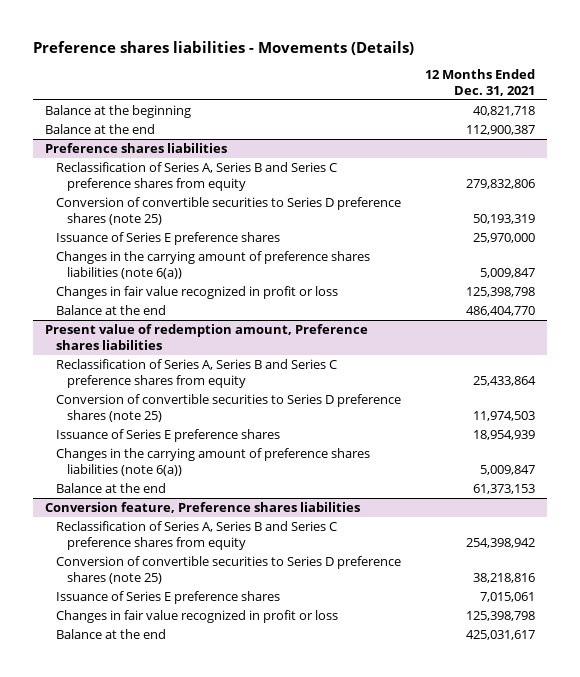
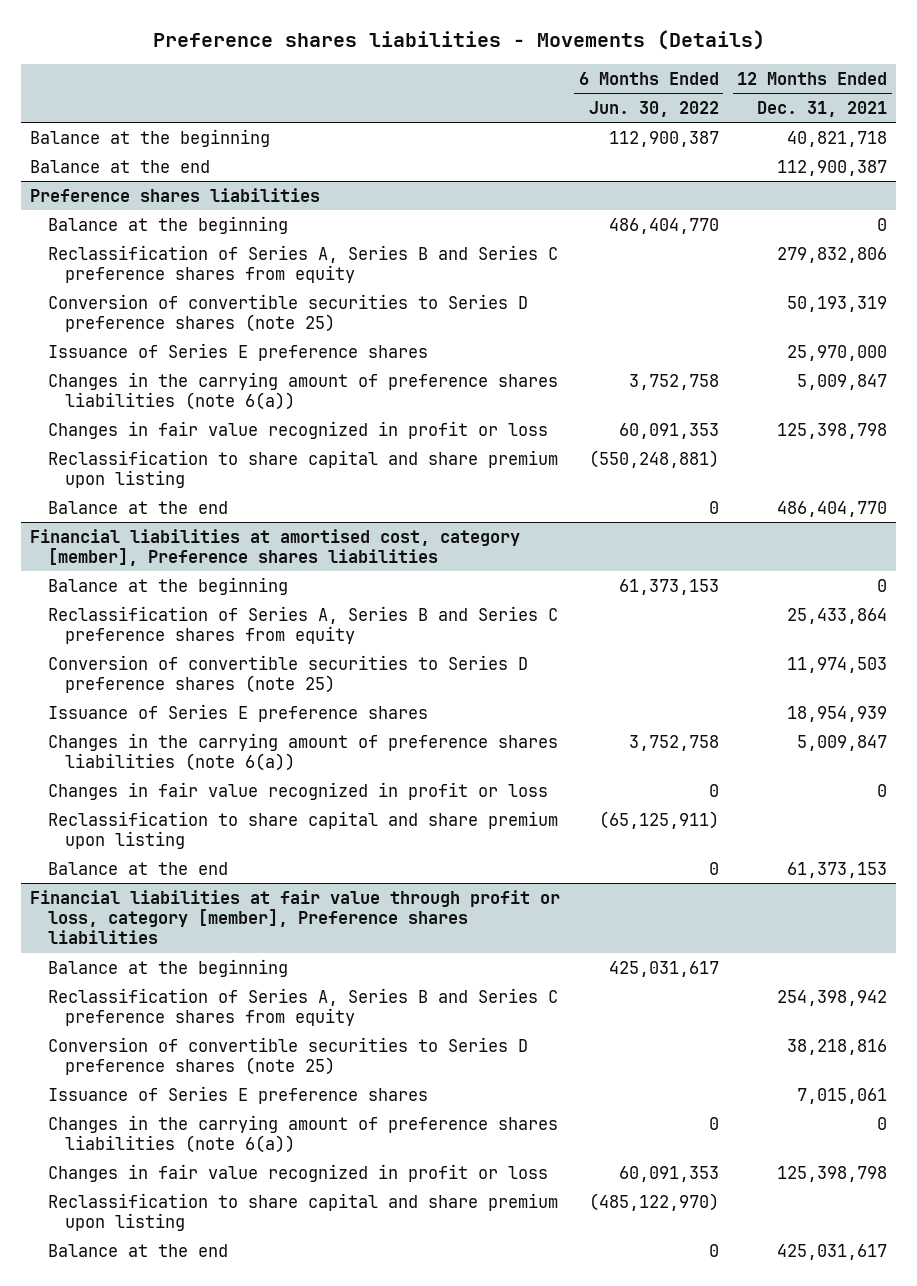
- | 12 Months Ended Dec. 31, 2021
+ | 6 Months Ended Jun. 30, 2022 | 12 Months Ended Dec. 31, 2021
@ Preference shares liabilities
+ Balance at the beginning | 486,404,770 | 0
+ Reclassification to share capital and share premium upon listing | (550,248,881) |
- Present value of redemption amount, Preference shares liabilities
+ Financial liabilities at amortised cost, category [member], Preference shares liabilities
+ Balance at the beginning | 61,373,153 | 0
+ Changes in fair value recognized in profit or loss | 0 | 0
+ Reclassification to share capital and share premium upon listing | (65,125,911) |
- Conversion feature, Preference shares liabilities
+ Financial liabilities at fair value through profit or loss, category [member], Preference shares liabilities
+ Balance at the beginning | 425,031,617 |
+ Changes in the carrying amount of preference shares liabilities (note 6(a)) | 0 | 0
+ Reclassification to share capital and share premium upon listing | (485,122,970) |

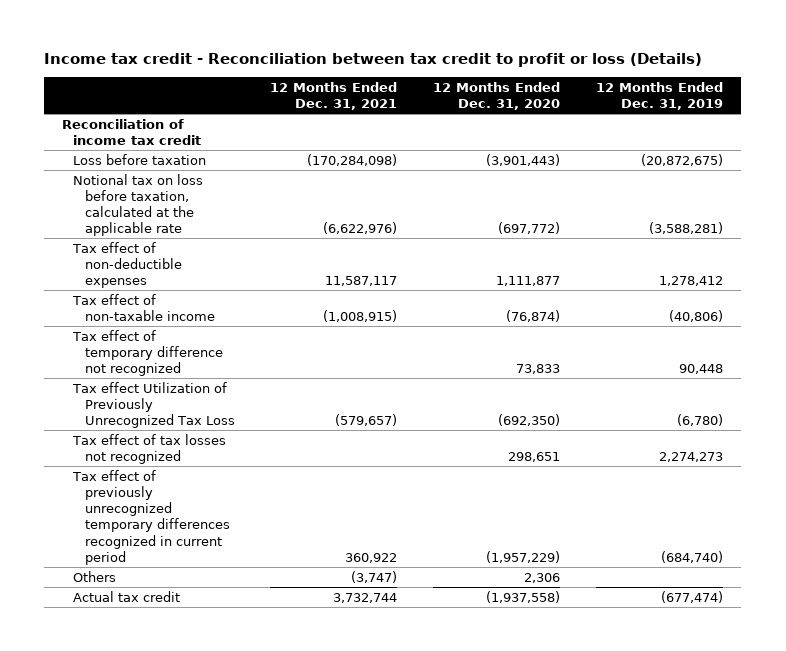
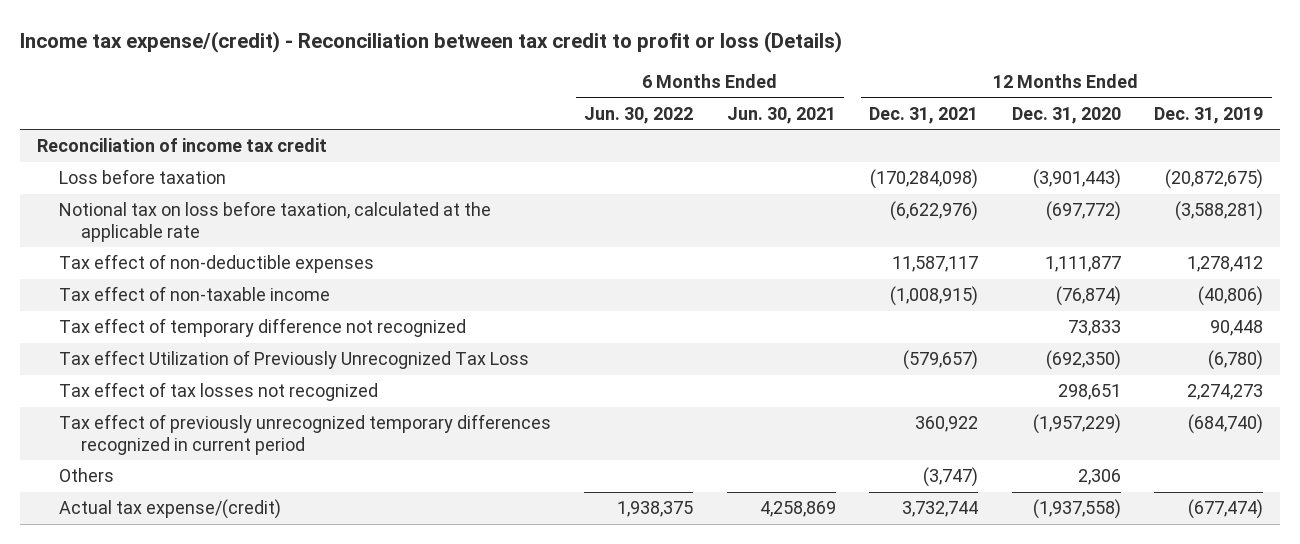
- Income tax credit - Reconciliation between tax credit to profit or loss (Details)
+ Income tax expense/(credit) - Reconciliation between tax credit to profit or loss (Details)
- | 12 Months Ended Dec. 31, 2021 | 12 Months Ended Dec. 31, 2020 | 12 Months Ended Dec. 31, 2019
+ | 6 Months Ended Jun. 30, 2022 | 6 Months Ended Jun. 30, 2021 | 12 Months Ended Dec. 31, 2021 | 12 Months Ended Dec. 31, 2020 | 12 Months Ended Dec. 31, 2019
- Actual tax credit | 3,732,744 | (1,937,558) | (677,474)
+ Actual tax expense/(credit) | 1,938,375 | 4,258,869 | 3,732,744 | (1,937,558) | (677,474)

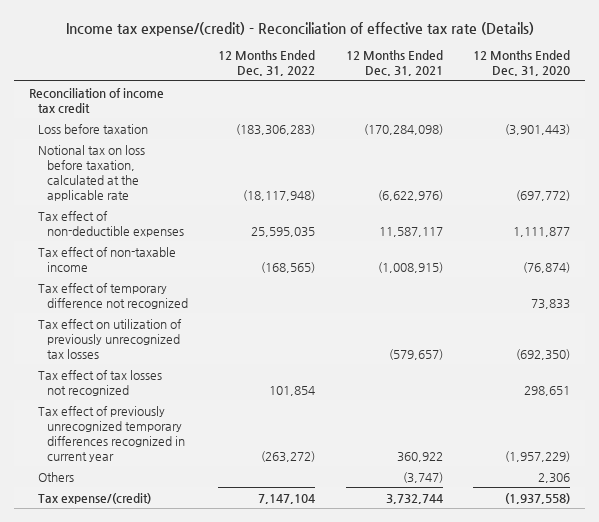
- Income tax expense/(credit) - Reconciliation between tax credit to profit or loss (Details)
+ Income tax expense/(credit) - Reconciliation of effective tax rate (Details)
- | 6 Months Ended Jun. 30, 2022 | 6 Months Ended Jun. 30, 2021 | 12 Months Ended Dec. 31, 2021 | 12 Months Ended Dec. 31, 2020 | 12 Months Ended Dec. 31, 2019
+ | 12 Months Ended Dec. 31, 2022 | 12 Months Ended Dec. 31, 2021 | 12 Months Ended Dec. 31, 2020
- Tax effect Utilization of Previously Unrecognized Tax Loss | | | (579,657) | (692,350) | (6,780)
+ Tax effect on utilization of previously unrecognized tax losses | | (579,657) | (692,350)
- Tax effect of previously unrecognized temporary differences recognized in current period | | | 360,922 | (1,957,229) | (684,740)
+ Tax effect of previously unrecognized temporary differences recognized in current year | (263,272) | 360,922 | (1,957,229)
- Actual tax expense/(credit) | 1,938,375 | 4,258,869 | 3,732,744 | (1,937,558) | (677,474)
+ Tax expense/(credit) | 7,147,104 | 3,732,744 | (1,937,558)

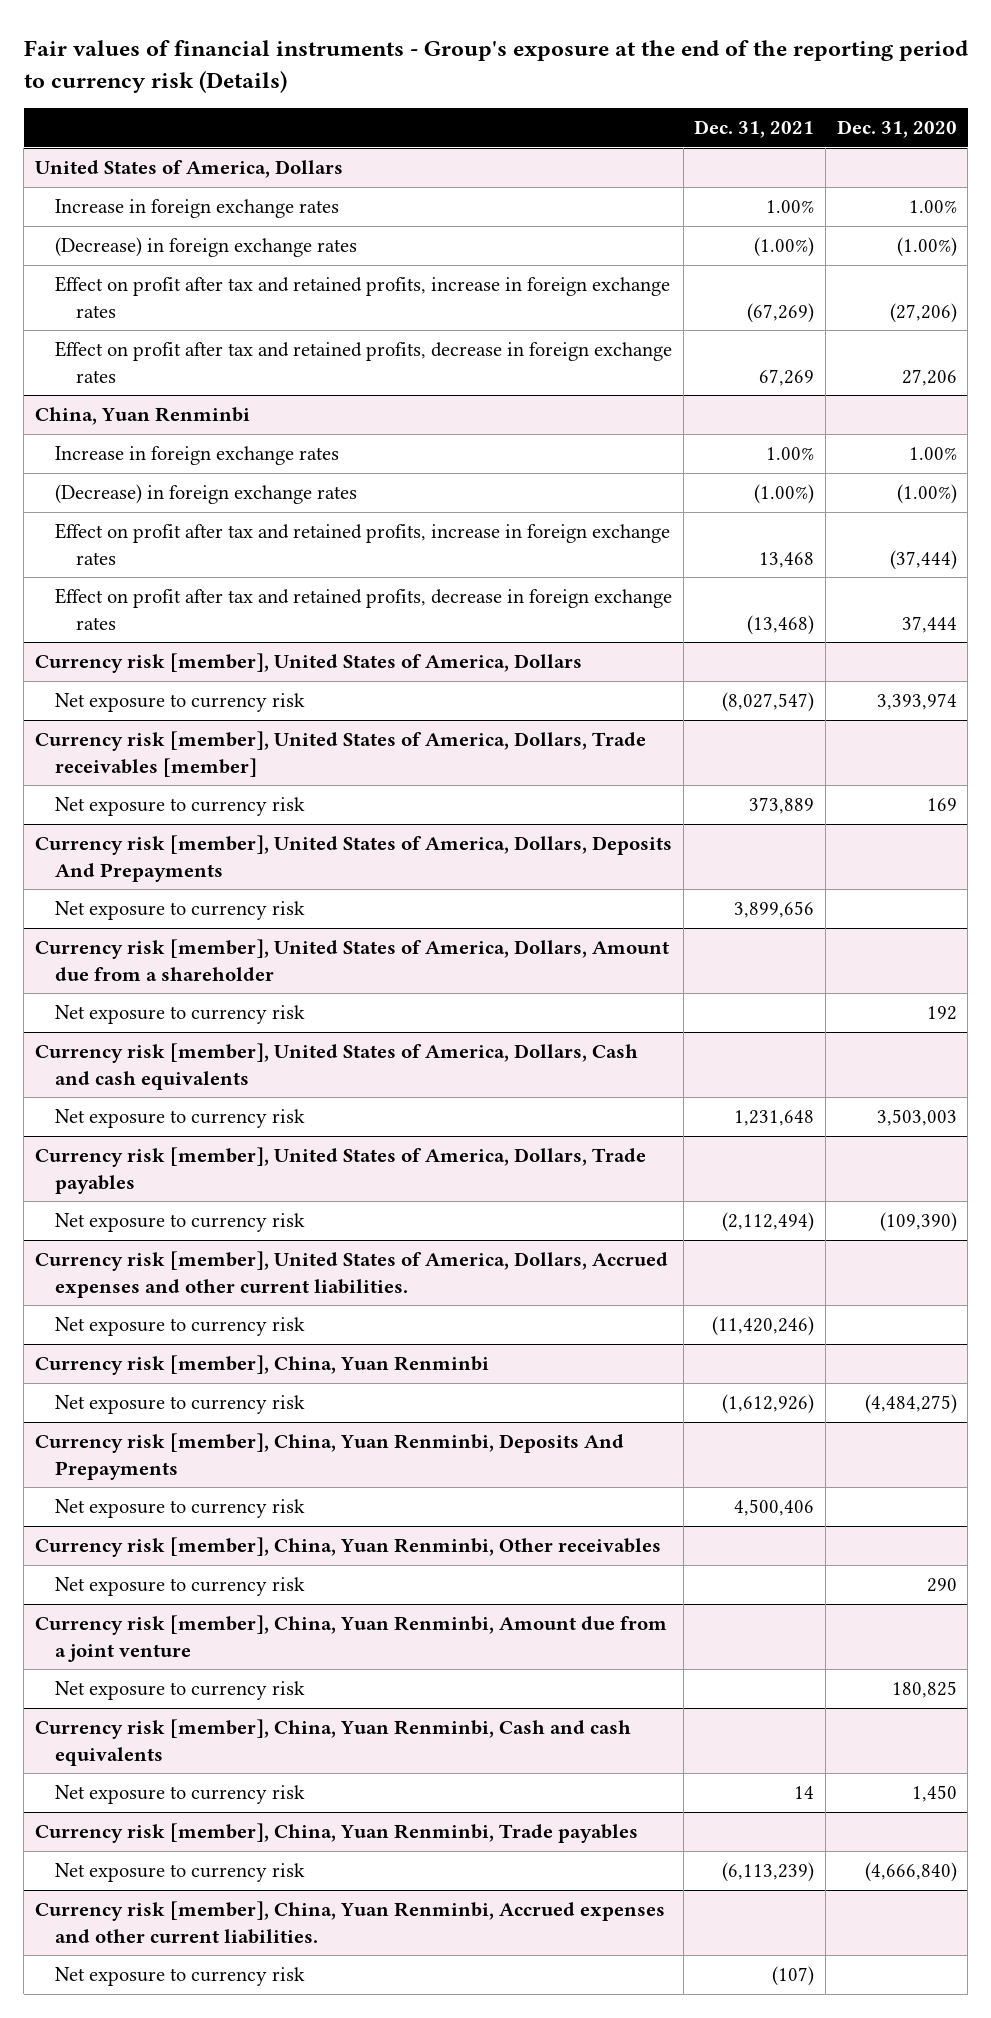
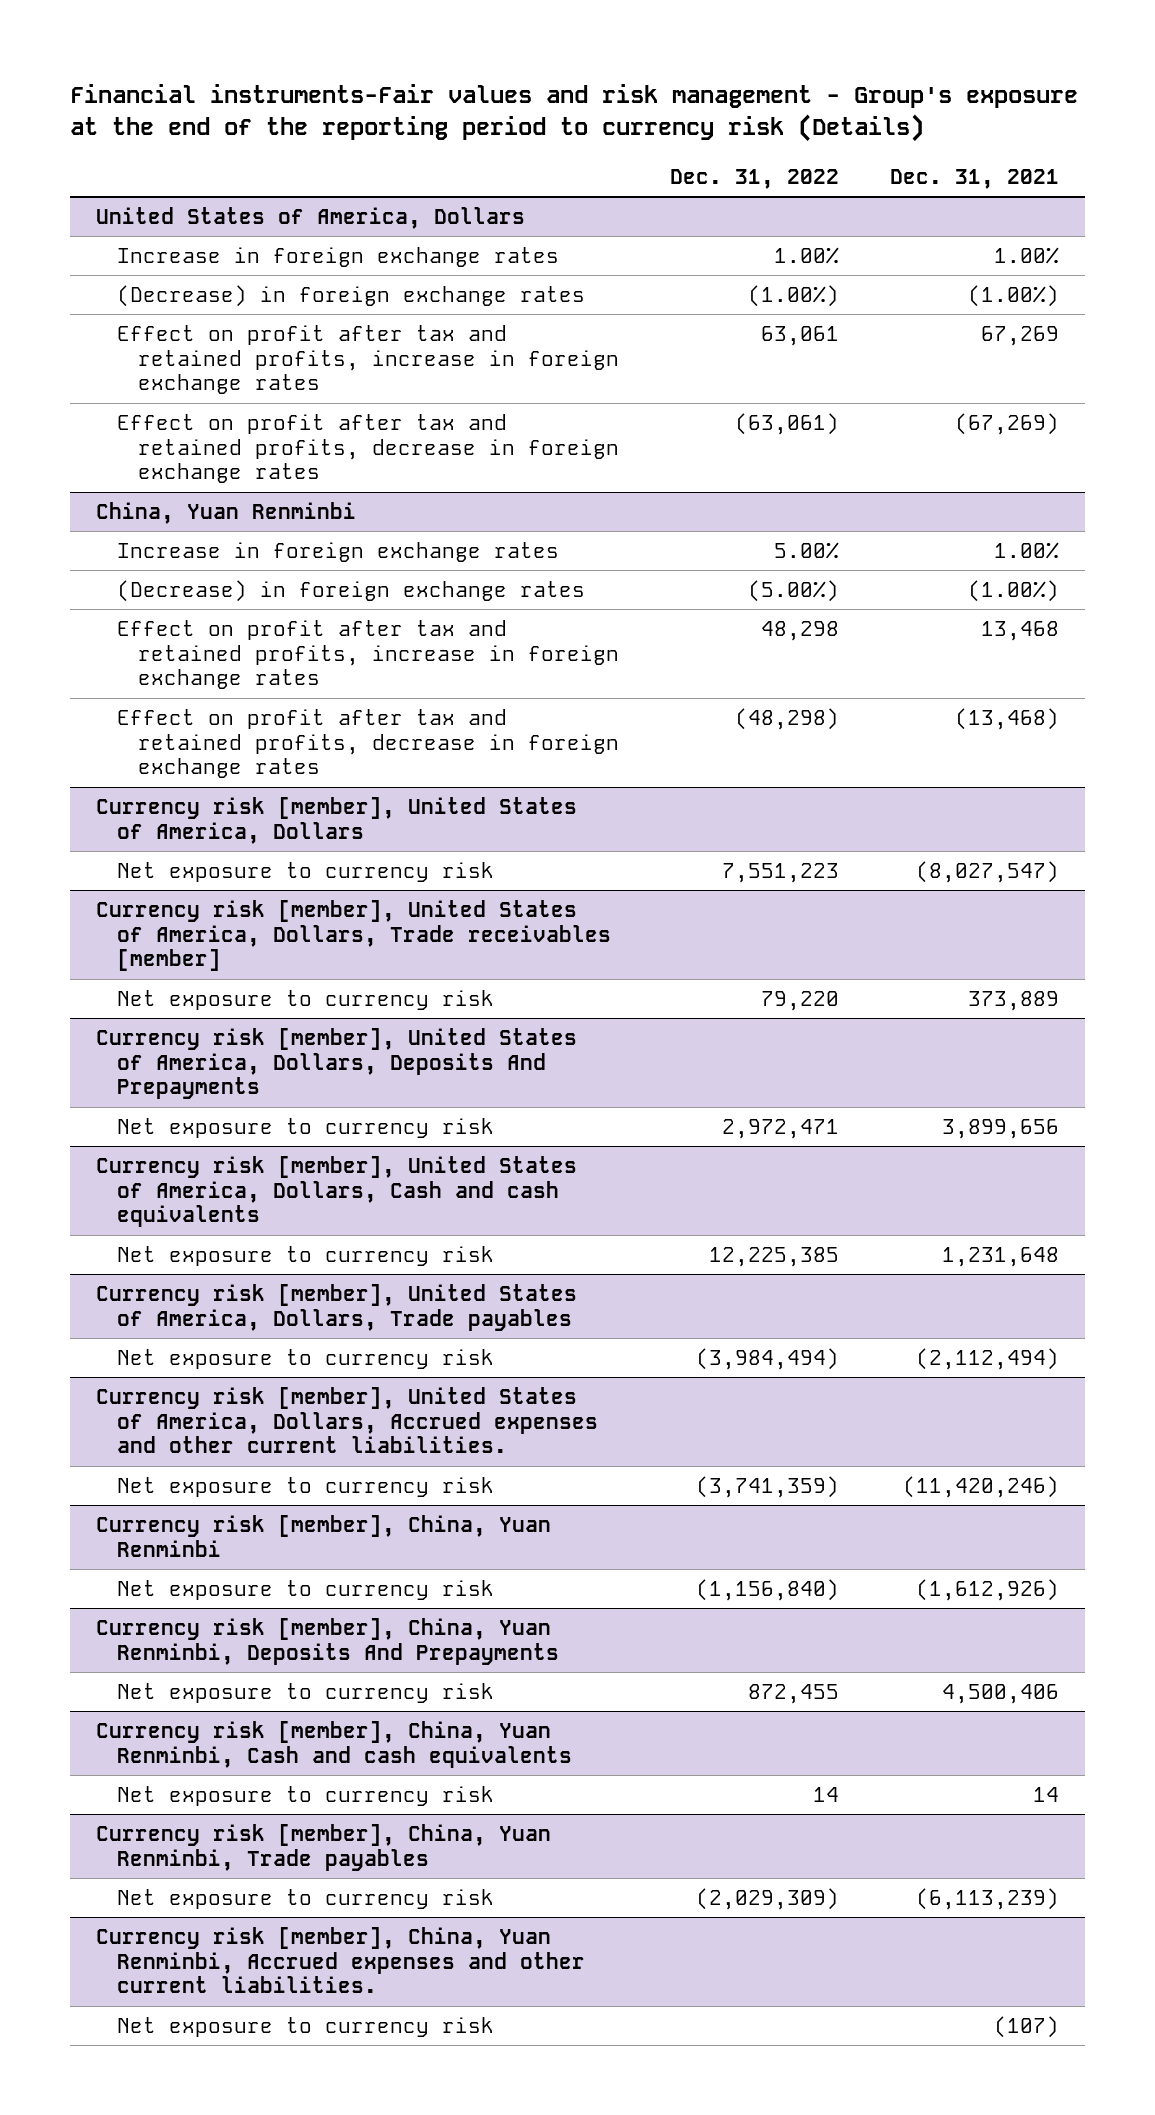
- Fair values of financial instruments - Group's exposure at the end of the reporting period to currency risk (Details)
+ Financial instruments-Fair values and risk management - Group's exposure at the end of the reporting period to currency risk (Details)
- | Dec. 31, 2021 | Dec. 31, 2020
+ | Dec. 31, 2022 | Dec. 31, 2021
@ United States of America, Dollars
- Effect on profit after tax and retained profits, increase in foreign exchange rates | (67,269) | (27,206)
- Effect on profit after tax and retained profits, decrease in foreign exchange rates | 67,269 | 27,206
+ Effect on profit after tax and retained profits, increase in foreign exchange rates | 63,061 | 67,269
+ Effect on profit after tax and retained profits, decrease in foreign exchange rates | (63,061) | (67,269)
- Currency risk [member], United States of America, Dollars, Amount due from a shareholder
- Net exposure to currency risk | | 192
- Currency risk [member], China, Yuan Renminbi, Other receivables
- Net exposure to currency risk | | 290
- Currency risk [member], China, Yuan Renminbi, Amount due from a joint venture
- Net exposure to currency risk | | 180,825

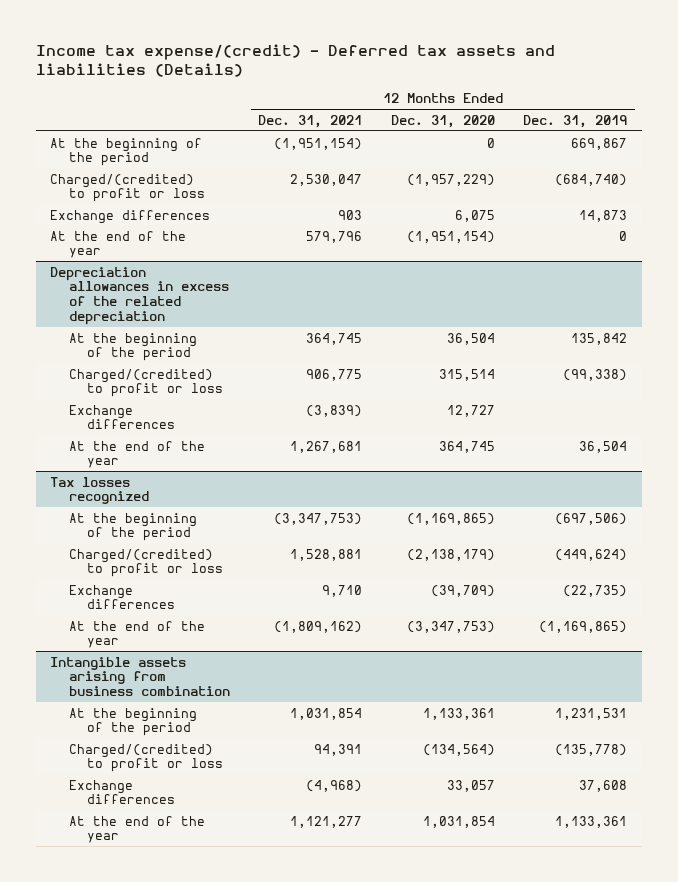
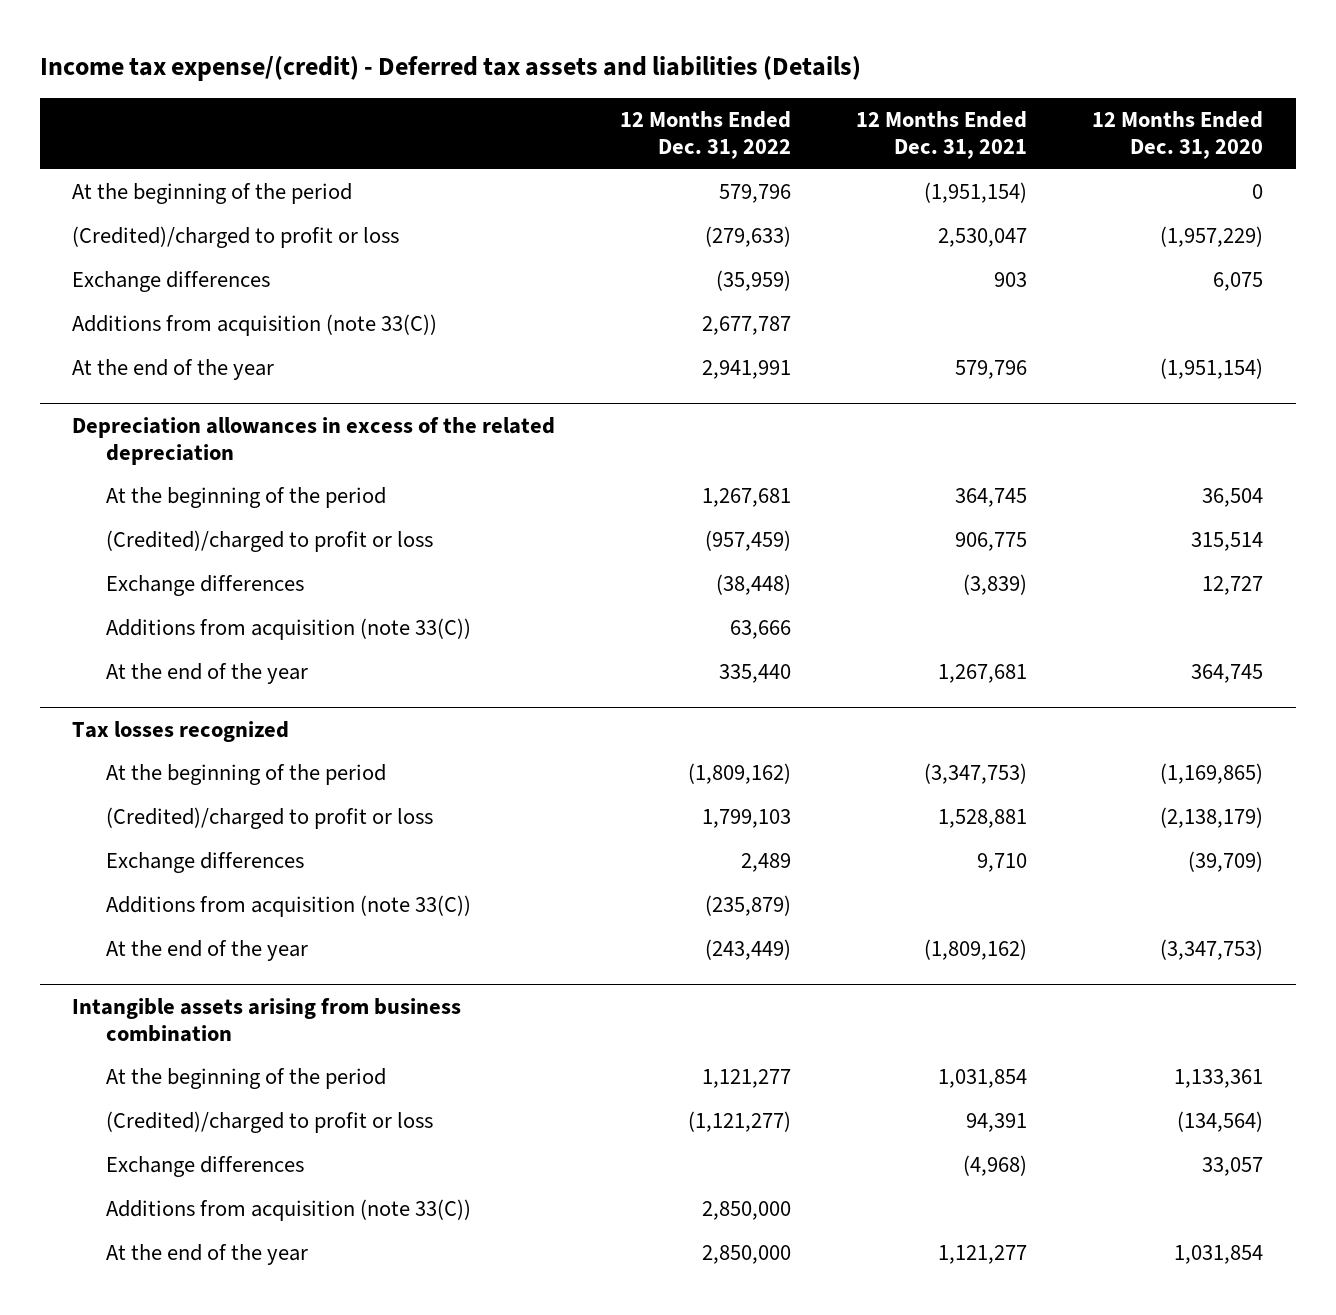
- | 12 Months Ended Dec. 31, 2021 | 12 Months Ended Dec. 31, 2020 | 12 Months Ended Dec. 31, 2019
+ | 12 Months Ended Dec. 31, 2022 | 12 Months Ended Dec. 31, 2021 | 12 Months Ended Dec. 31, 2020
- Charged/(credited) to profit or loss | 2,530,047 | (1,957,229) | (684,740)
+ (Credited)/charged to profit or loss | (279,633) | 2,530,047 | (1,957,229)
+ Additions from acquisition (note 33(C)) | 2,677,787 | |
@ Depreciation allowances in excess of the related depreciation
- Charged/(credited) to profit or loss | 906,775 | 315,514 | (99,338)
+ (Credited)/charged to profit or loss | (957,459) | 906,775 | 315,514
+ Additions from acquisition (note 33(C)) | 63,666 | |
@ Tax losses recognized
- Charged/(credited) to profit or loss | 1,528,881 | (2,138,179) | (449,624)
+ (Credited)/charged to profit or loss | 1,799,103 | 1,528,881 | (2,138,179)
+ Additions from acquisition (note 33(C)) | (235,879) | |
@ Intangible assets arising from business combination
- Charged/(credited) to profit or loss | 94,391 | (134,564) | (135,778)
+ (Credited)/charged to profit or loss | (1,121,277) | 94,391 | (134,564)
+ Additions from acquisition (note 33(C)) | 2,850,000 | |

